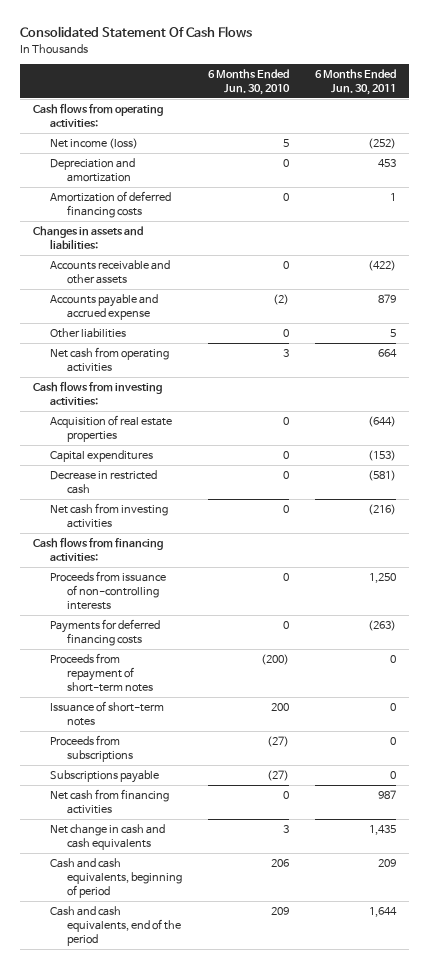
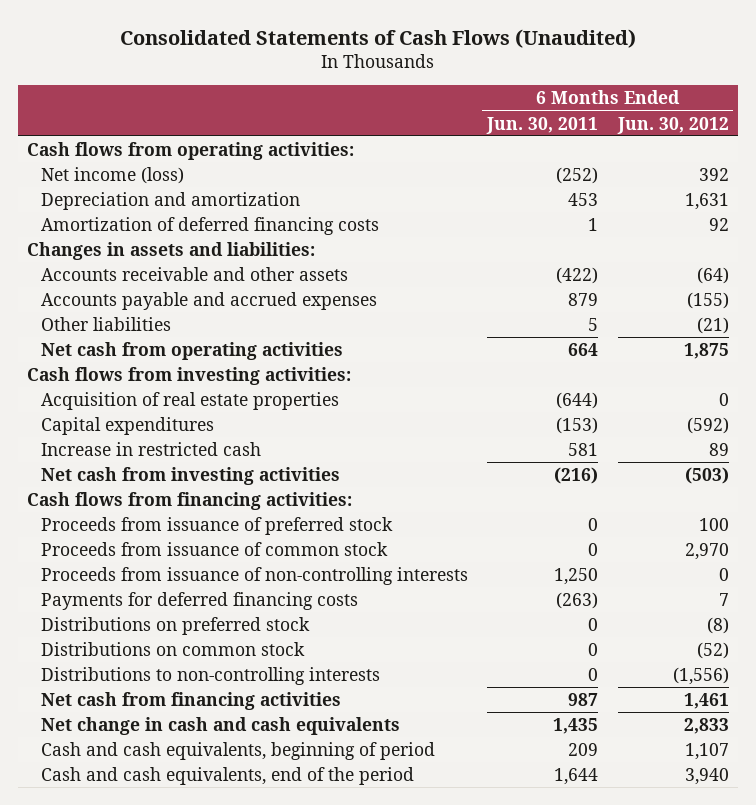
- Consolidated Statement Of Cash Flows
+ Consolidated Statements of Cash Flows (Unaudited)
- | 6 Months Ended Jun. 30, 2010 | 6 Months Ended Jun. 30, 2011
+ | 6 Months Ended Jun. 30, 2011 | 6 Months Ended Jun. 30, 2012
- Accounts payable and accrued expense | (2) | 879
+ Accounts payable and accrued expenses | 879 | (155)
- Decrease in restricted cash | 0 | (581)
+ Increase in restricted cash | 581 | 89
+ Proceeds from issuance of preferred stock | 0 | 100
+ Proceeds from issuance of common stock | 0 | 2,970
- Proceeds from repayment of short-term notes | (200) | 0
- Issuance of short-term notes | 200 | 0
- Proceeds from subscriptions | (27) | 0
- Subscriptions payable | (27) | 0
+ Distributions on preferred stock | 0 | (8)
+ Distributions on common stock | 0 | (52)
+ Distributions to non-controlling interests | 0 | (1,556)

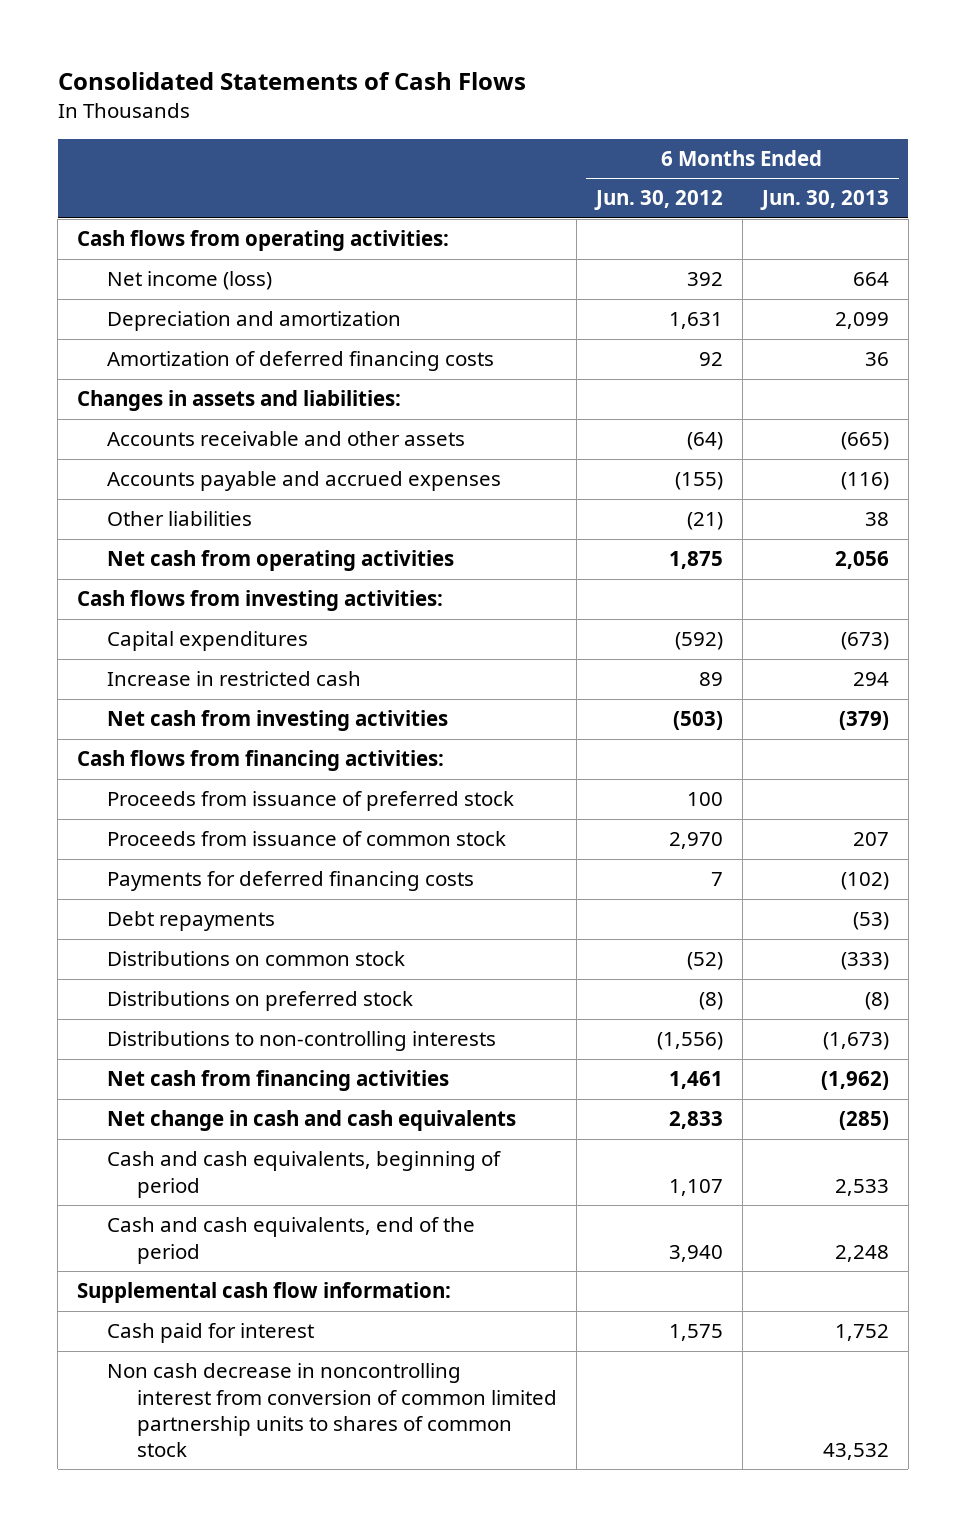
- Consolidated Statements of Cash Flows (Unaudited)
+ Consolidated Statements of Cash Flows
- | 6 Months Ended Jun. 30, 2011 | 6 Months Ended Jun. 30, 2012
+ | 6 Months Ended Jun. 30, 2012 | 6 Months Ended Jun. 30, 2013
- Acquisition of real estate properties | (644) | 0
- Proceeds from issuance of non-controlling interests | 1,250 | 0
+ Debt repayments | | (53)
moved down: Distributions on preferred stock | (8) | (8)
+ Supplemental cash flow information:
+ Cash paid for interest | 1,575 | 1,752
+ Non cash decrease in noncontrolling interest from conversion of common limited partnership units to shares of common stock | | 43,532

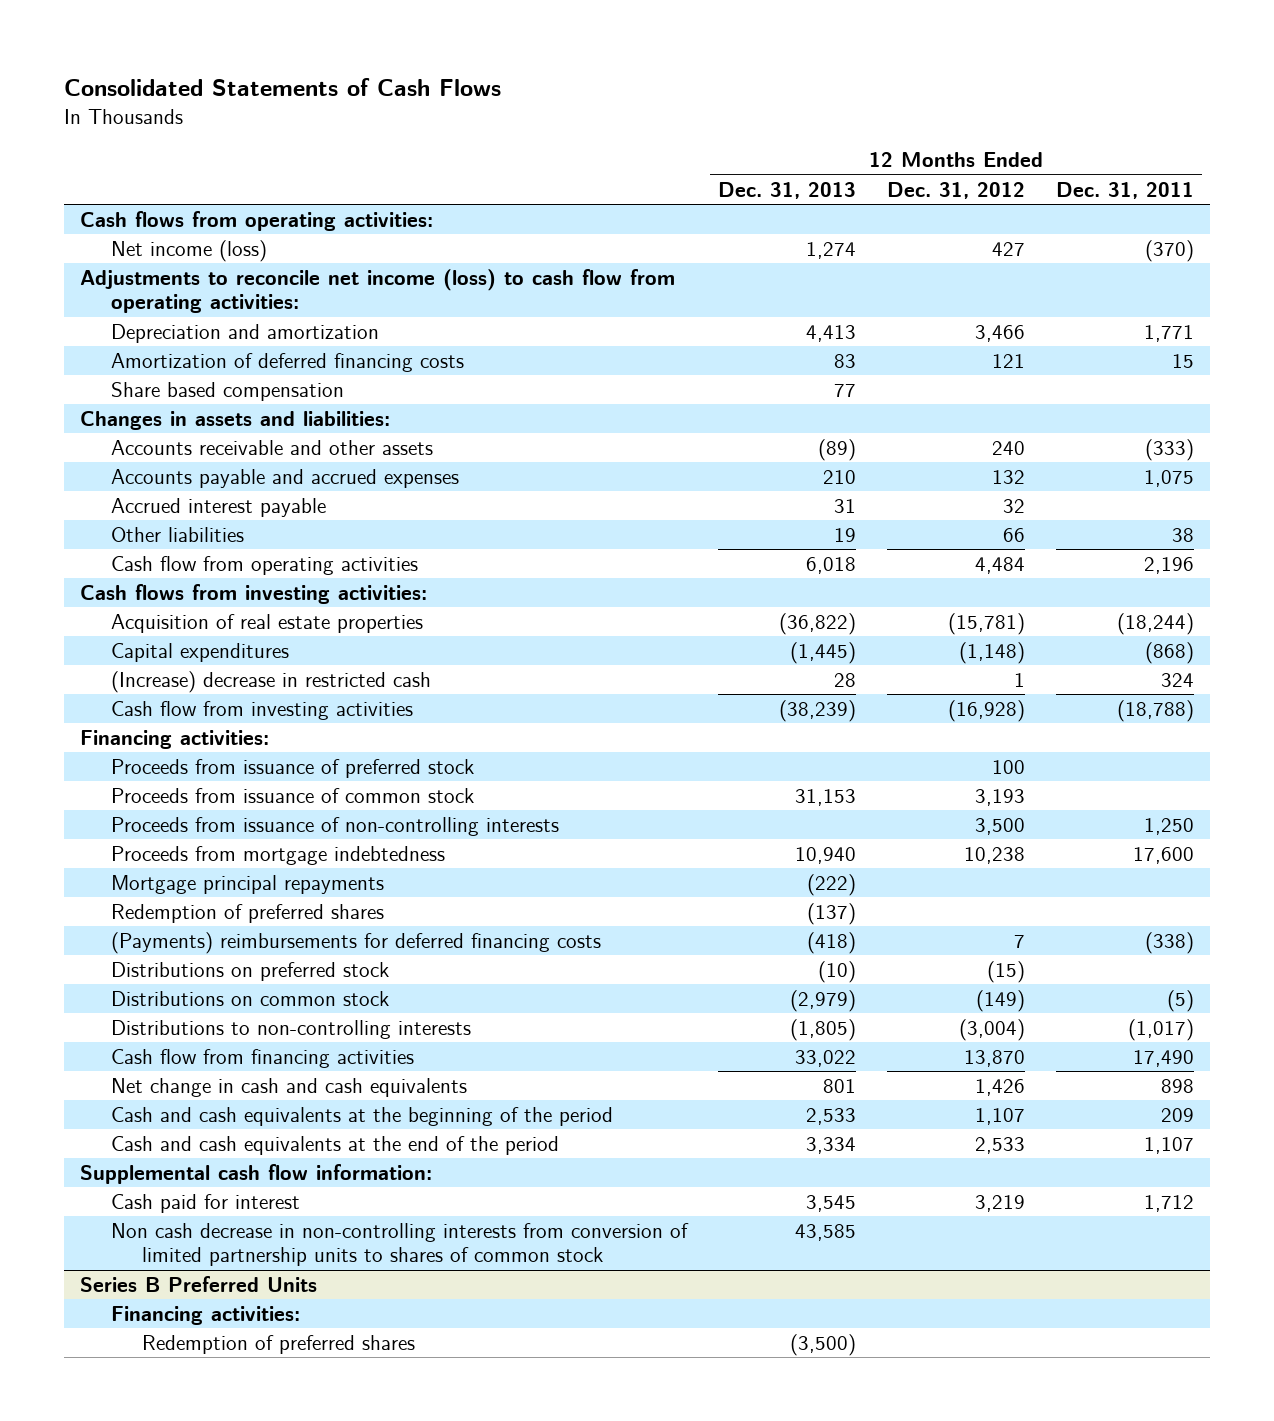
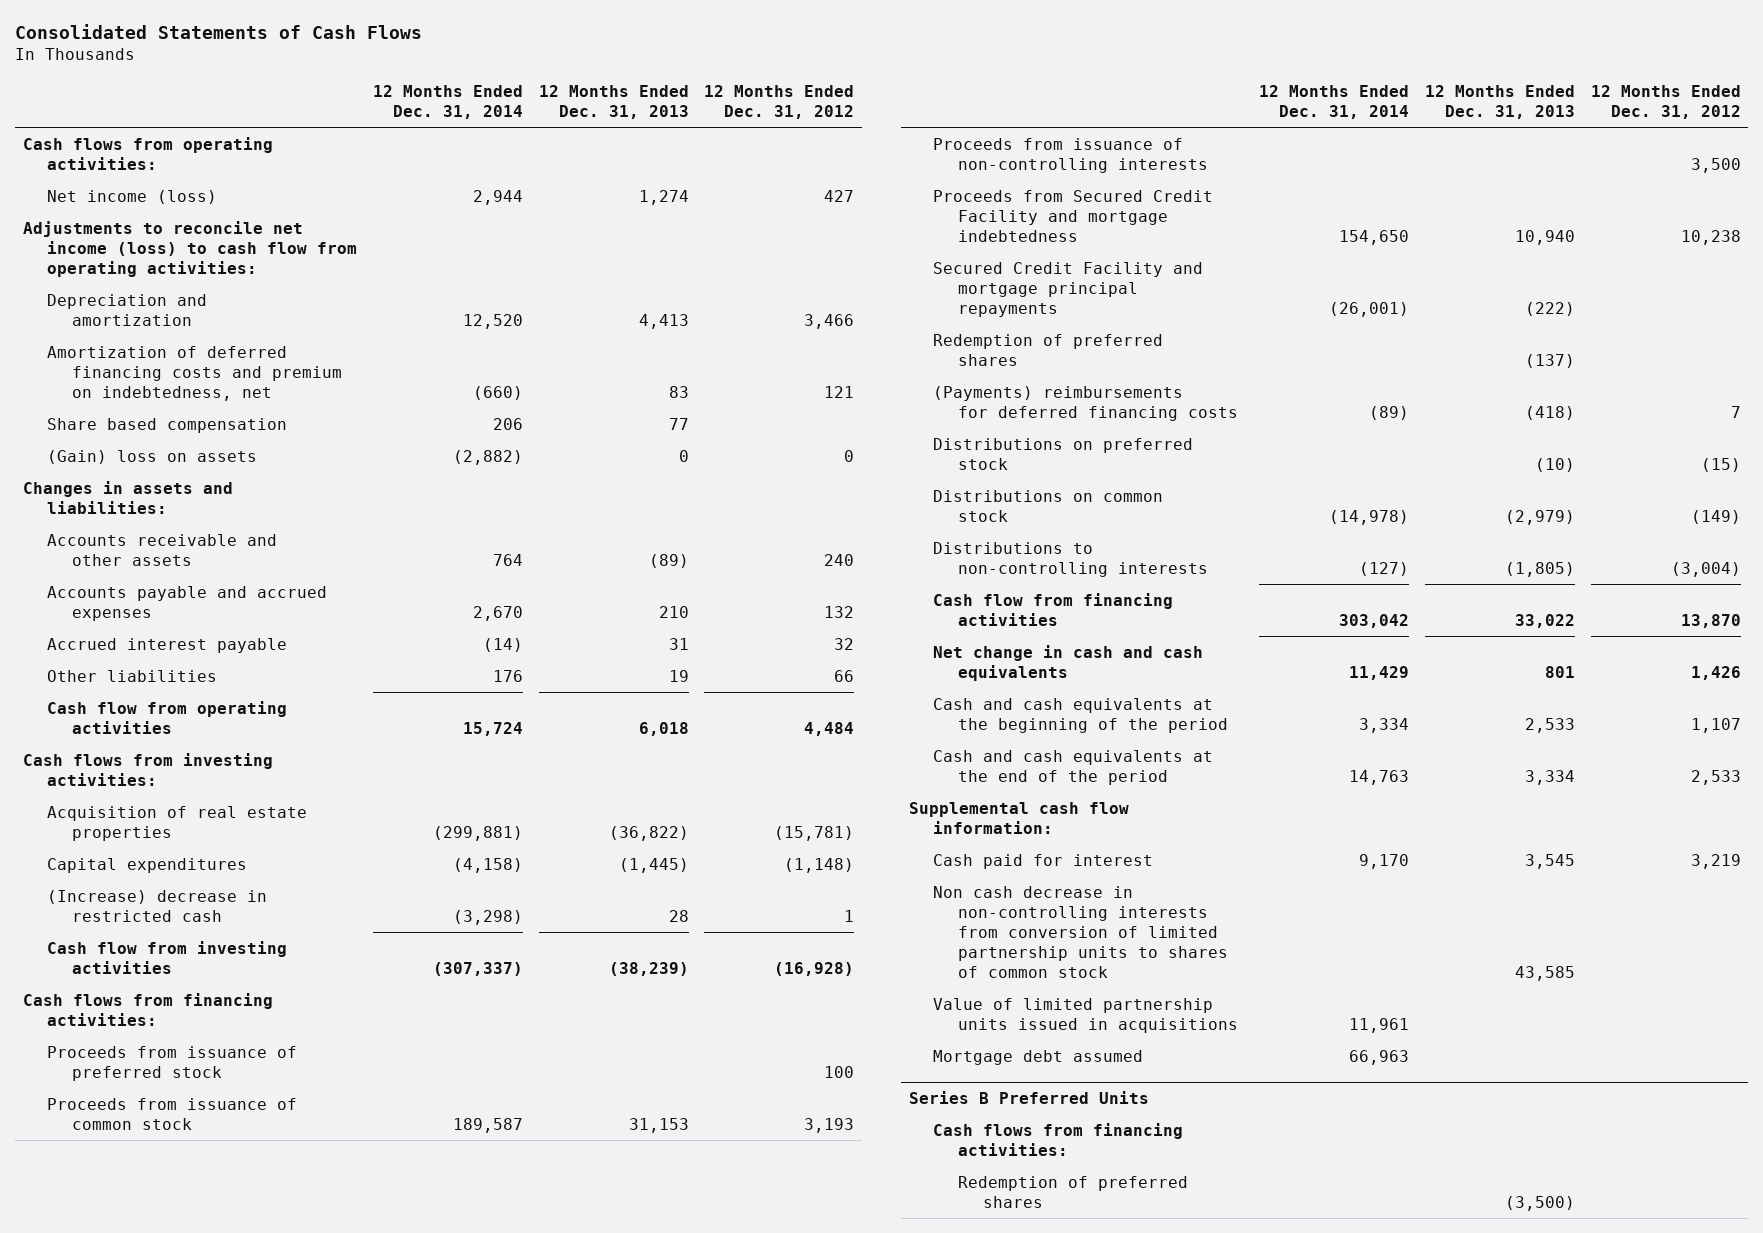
- | 12 Months Ended Dec. 31, 2013 | 12 Months Ended Dec. 31, 2012 | 12 Months Ended Dec. 31, 2011
+ | 12 Months Ended Dec. 31, 2014 | 12 Months Ended Dec. 31, 2013 | 12 Months Ended Dec. 31, 2012
- Amortization of deferred financing costs | 83 | 121 | 15
+ Amortization of deferred financing costs and premium on indebtedness, net | (660) | 83 | 121
+ (Gain) loss on assets | (2,882) | 0 | 0
- Financing activities:
+ Cash flows from financing activities:
- Proceeds from mortgage indebtedness | 10,940 | 10,238 | 17,600
- Mortgage principal repayments | (222) | |
+ Proceeds from Secured Credit Facility and mortgage indebtedness | 154,650 | 10,940 | 10,238
+ Secured Credit Facility and mortgage principal repayments | (26,001) | (222) |
+ Value of limited partnership units issued in acquisitions | 11,961 | |
+ Mortgage debt assumed | 66,963 | |
@ Series B Preferred Units
- Financing activities:
+ Cash flows from financing activities:

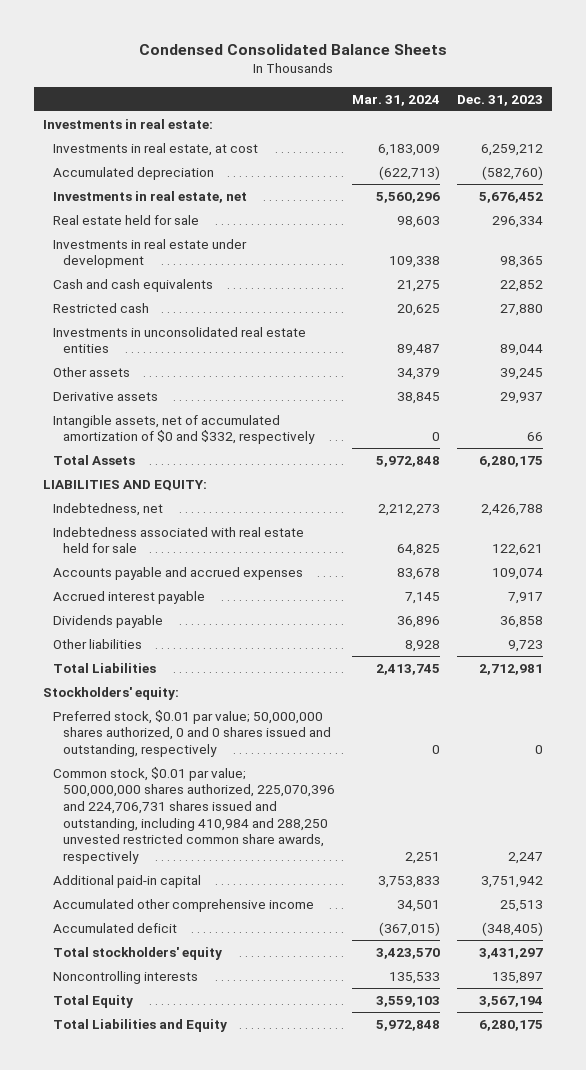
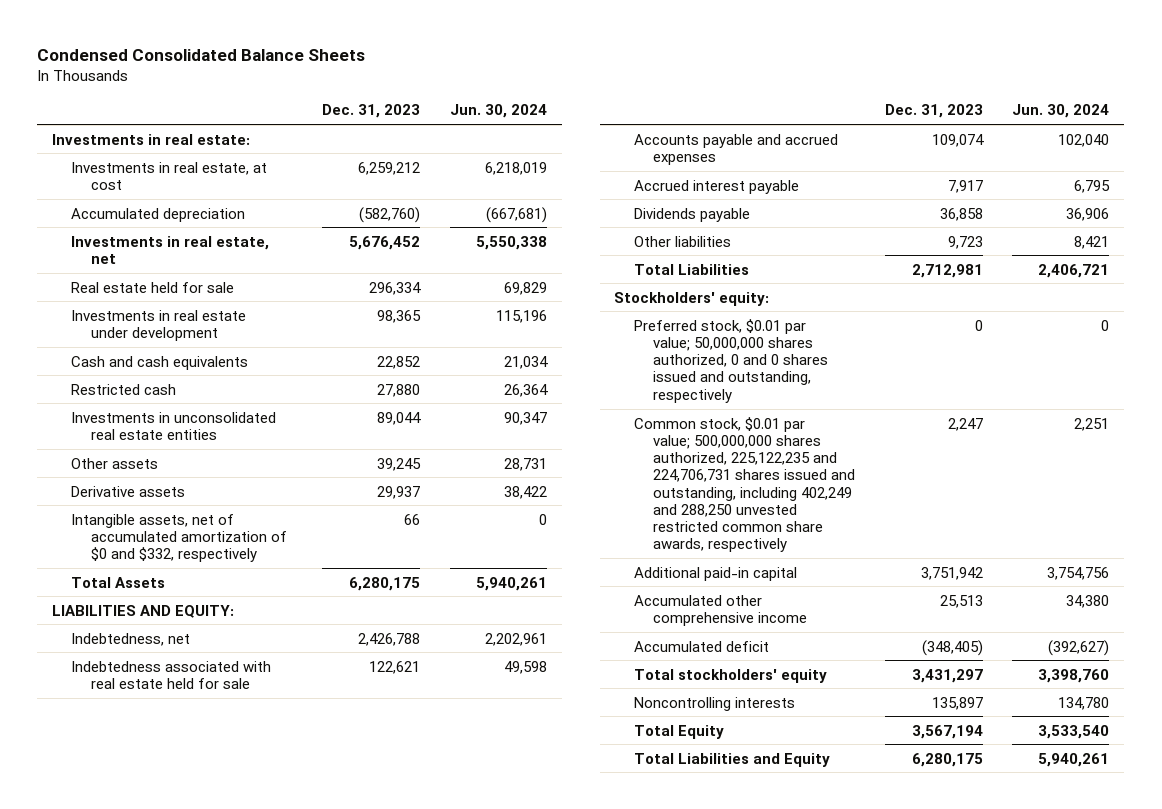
- | Mar. 31, 2024 | Dec. 31, 2023
+ | Dec. 31, 2023 | Jun. 30, 2024
- Common stock, $0.01 par value; 500,000,000 shares authorized, 225,070,396 and 224,706,731 shares issued and outstanding, including 410,984 and 288,250 unvested restricted common share awards, respectively | 2,251 | 2,247
+ Common stock, $0.01 par value; 500,000,000 shares authorized, 225,122,235 and 224,706,731 shares issued and outstanding, including 402,249 and 288,250 unvested restricted common share awards, respectively | 2,247 | 2,251

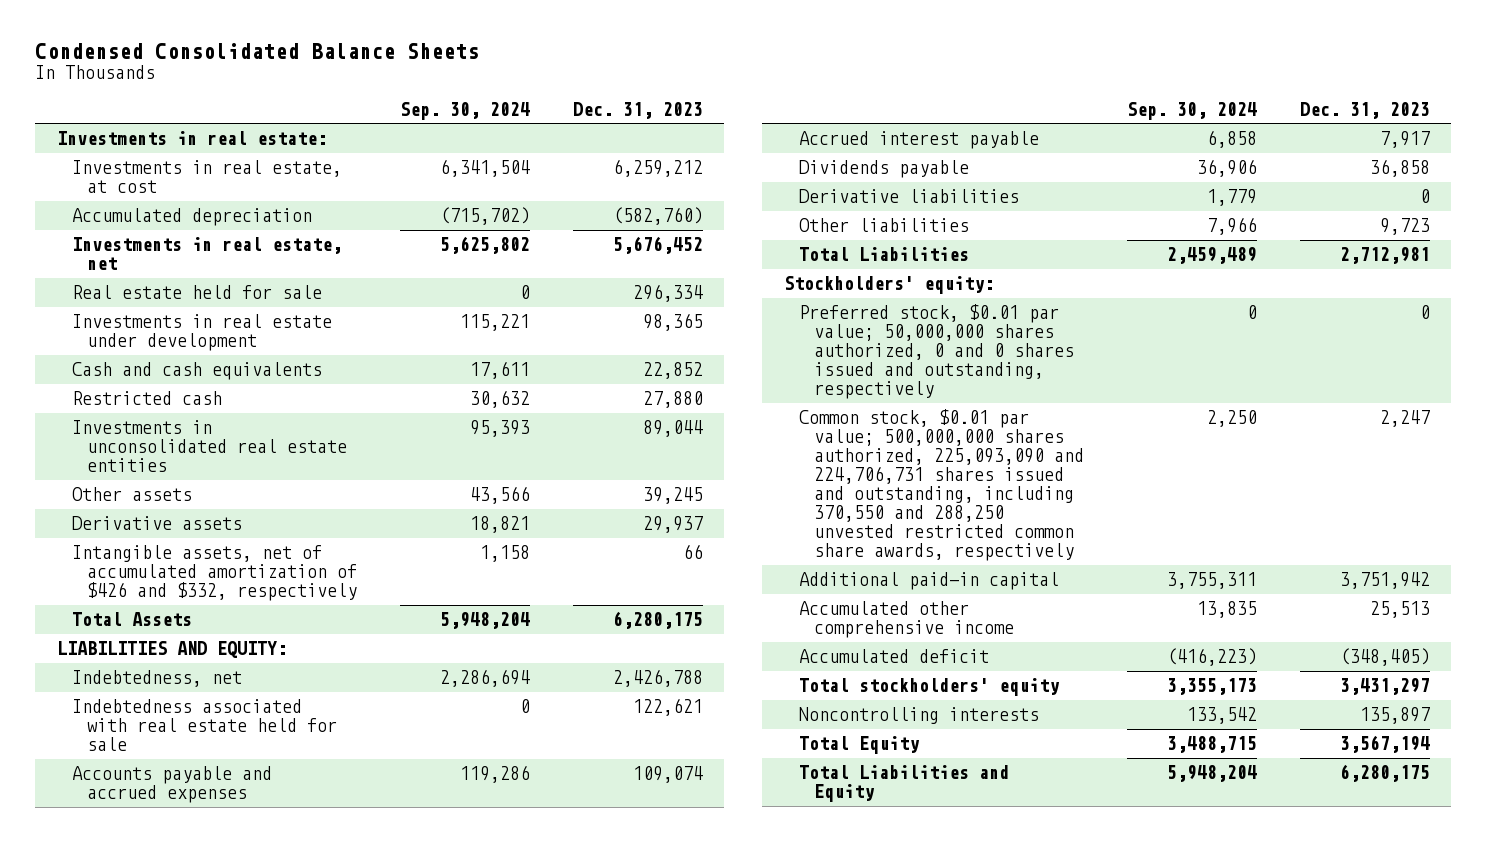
- | Dec. 31, 2023 | Jun. 30, 2024
+ | Sep. 30, 2024 | Dec. 31, 2023
- Intangible assets, net of accumulated amortization of $0 and $332, respectively | 66 | 0
+ Intangible assets, net of accumulated amortization of $426 and $332, respectively | 1,158 | 66
+ Derivative liabilities | 1,779 | 0
- Common stock, $0.01 par value; 500,000,000 shares authorized, 225,122,235 and 224,706,731 shares issued and outstanding, including 402,249 and 288,250 unvested restricted common share awards, respectively | 2,247 | 2,251
+ Common stock, $0.01 par value; 500,000,000 shares authorized, 225,093,090 and 224,706,731 shares issued and outstanding, including 370,550 and 288,250 unvested restricted common share awards, respectively | 2,250 | 2,247

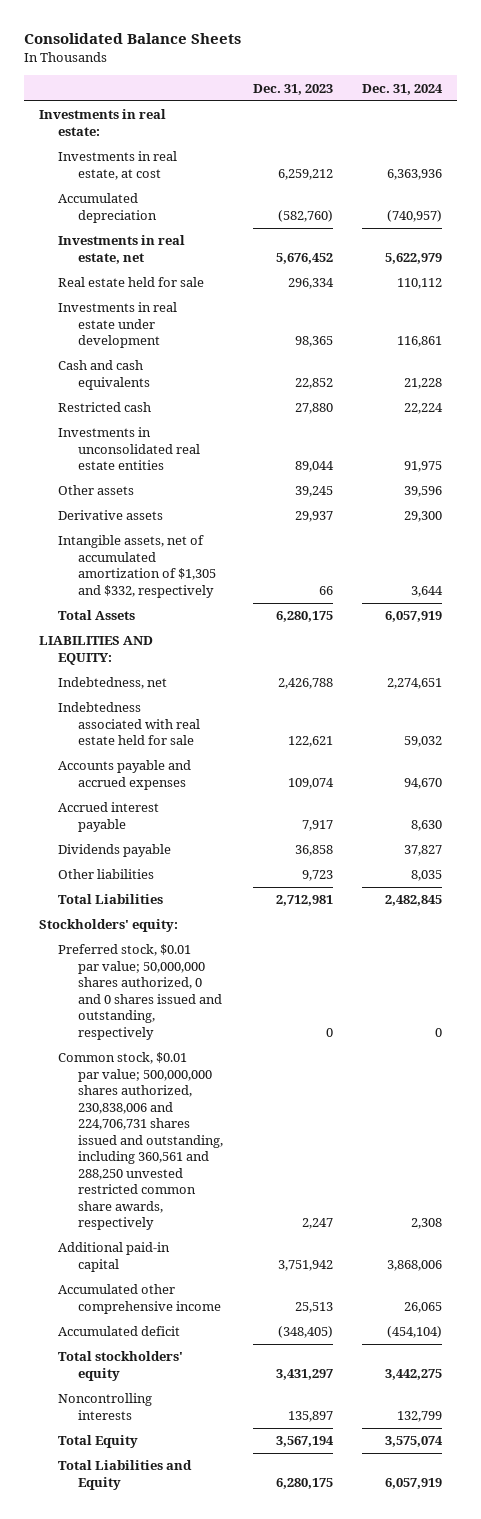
- Condensed Consolidated Balance Sheets
+ Consolidated Balance Sheets
- | Sep. 30, 2024 | Dec. 31, 2023
+ | Dec. 31, 2023 | Dec. 31, 2024
- Intangible assets, net of accumulated amortization of $426 and $332, respectively | 1,158 | 66
+ Intangible assets, net of accumulated amortization of $1,305 and $332, respectively | 66 | 3,644
- Derivative liabilities | 1,779 | 0
- Common stock, $0.01 par value; 500,000,000 shares authorized, 225,093,090 and 224,706,731 shares issued and outstanding, including 370,550 and 288,250 unvested restricted common share awards, respectively | 2,250 | 2,247
+ Common stock, $0.01 par value; 500,000,000 shares authorized, 230,838,006 and 224,706,731 shares issued and outstanding, including 360,561 and 288,250 unvested restricted common share awards, respectively | 2,247 | 2,308

